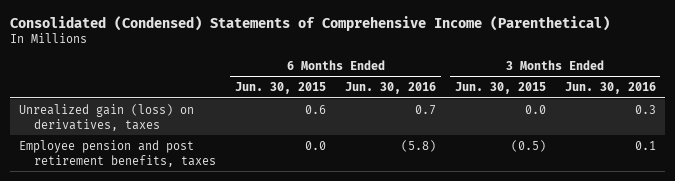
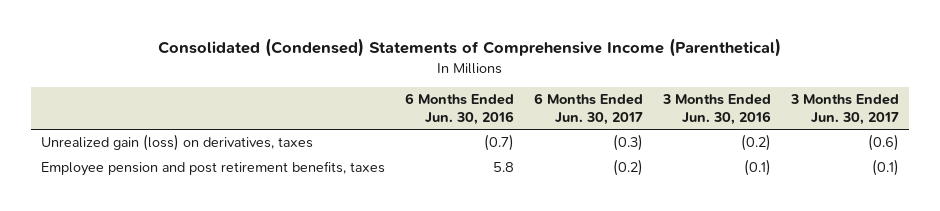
- | 6 Months Ended Jun. 30, 2015 | 6 Months Ended Jun. 30, 2016 | 3 Months Ended Jun. 30, 2015 | 3 Months Ended Jun. 30, 2016
+ | 6 Months Ended Jun. 30, 2016 | 6 Months Ended Jun. 30, 2017 | 3 Months Ended Jun. 30, 2016 | 3 Months Ended Jun. 30, 2017
- Unrealized gain (loss) on derivatives, taxes | 0.6 | 0.7 | 0.0 | 0.3
- Employee pension and post retirement benefits, taxes | 0.0 | (5.8) | (0.5) | 0.1
+ Unrealized gain (loss) on derivatives, taxes | (0.7) | (0.3) | (0.2) | (0.6)
+ Employee pension and post retirement benefits, taxes | 5.8 | (0.2) | (0.1) | (0.1)

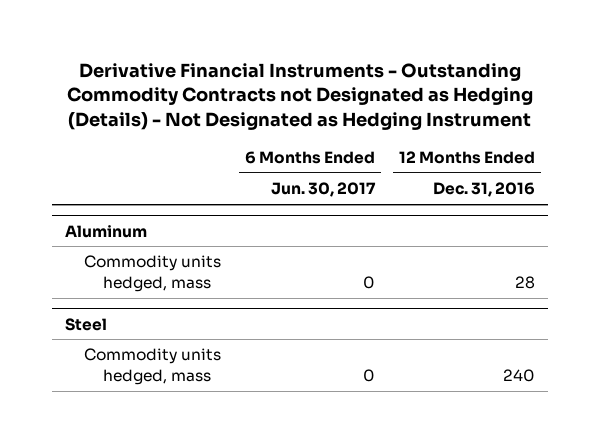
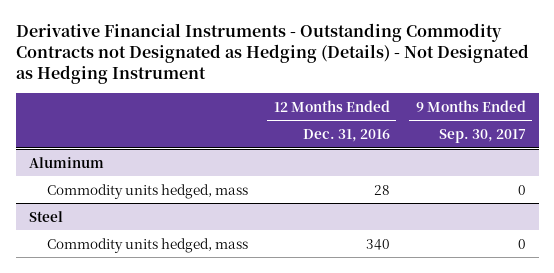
- | 6 Months Ended Jun. 30, 2017 | 12 Months Ended Dec. 31, 2016
+ | 12 Months Ended Dec. 31, 2016 | 9 Months Ended Sep. 30, 2017
@ Steel
- Commodity units hedged, mass | 0 | 240
+ Commodity units hedged, mass | 340 | 0

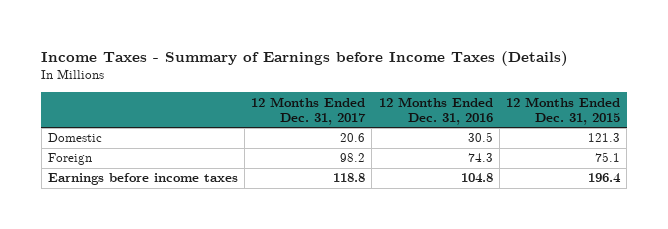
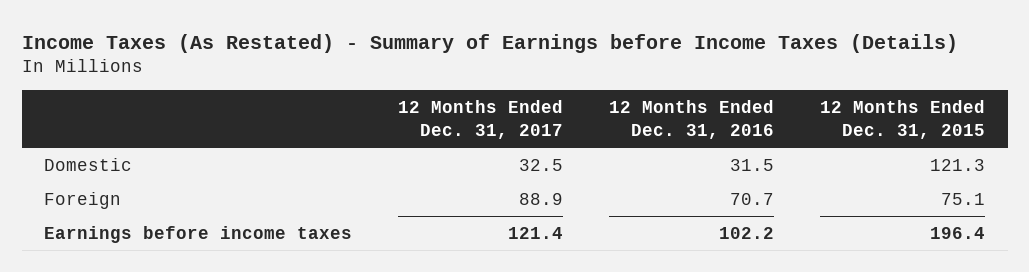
- Income Taxes - Summary of Earnings before Income Taxes (Details)
+ Income Taxes (As Restated) - Summary of Earnings before Income Taxes (Details)
- Domestic | 20.6 | 30.5 | 121.3
- Foreign | 98.2 | 74.3 | 75.1
- Earnings before income taxes | 118.8 | 104.8 | 196.4
+ Domestic | 32.5 | 31.5 | 121.3
+ Foreign | 88.9 | 70.7 | 75.1
+ Earnings before income taxes | 121.4 | 102.2 | 196.4

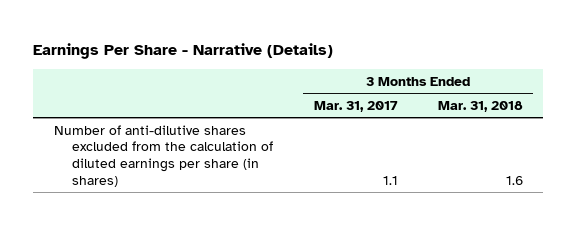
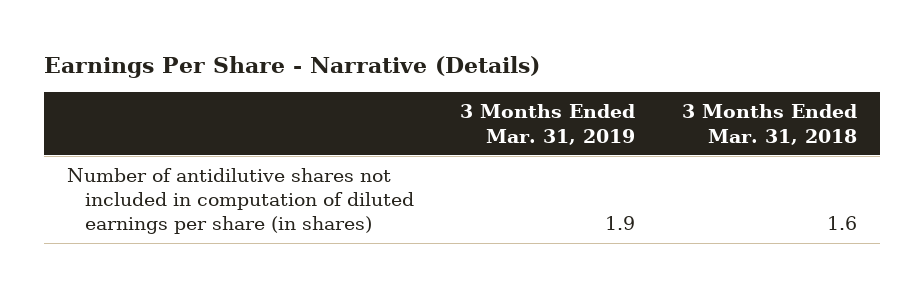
- | 3 Months Ended Mar. 31, 2017 | 3 Months Ended Mar. 31, 2018
+ | 3 Months Ended Mar. 31, 2019 | 3 Months Ended Mar. 31, 2018
- Number of anti-dilutive shares excluded from the calculation of diluted earnings per share (in shares) | 1.1 | 1.6
+ Number of antidilutive shares not included in computation of diluted earnings per share (in shares) | 1.9 | 1.6

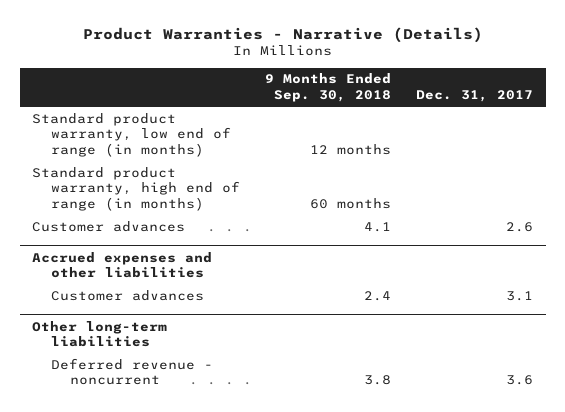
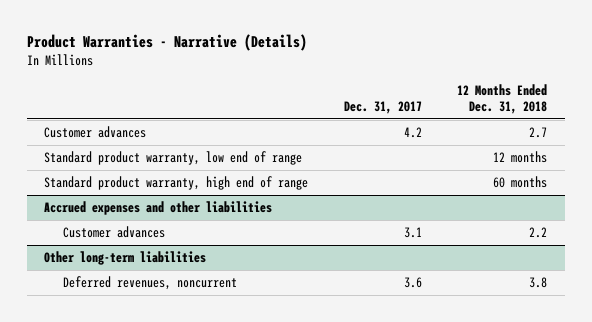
- | 9 Months Ended Sep. 30, 2018 | Dec. 31, 2017
+ | Dec. 31, 2017 | 12 Months Ended Dec. 31, 2018
- Standard product warranty, low end of range (in months) | 12 months |
- Standard product warranty, high end of range (in months) | 60 months |
- Customer advances | 4.1 | 2.6
+ Customer advances | 4.2 | 2.7
+ Standard product warranty, low end of range | | 12 months
+ Standard product warranty, high end of range | | 60 months
@ Other long-term liabilities
- Deferred revenue - noncurrent | 3.8 | 3.6
+ Deferred revenues, noncurrent | 3.6 | 3.8

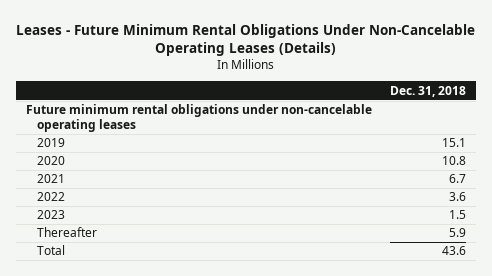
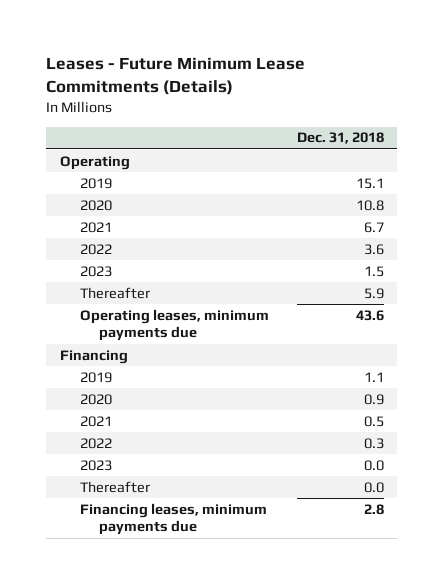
- Leases - Future Minimum Rental Obligations Under Non-Cancelable Operating Leases (Details)
+ Leases - Future Minimum Lease Commitments (Details)
- Future minimum rental obligations under non-cancelable operating leases
+ Operating
- Total | 43.6
+ Operating leases, minimum payments due | 43.6
+ Financing
+ 2019 | 1.1
+ 2020 | 0.9
+ 2021 | 0.5
+ 2022 | 0.3
+ 2023 | 0.0
+ Thereafter | 0.0
+ Financing leases, minimum payments due | 2.8

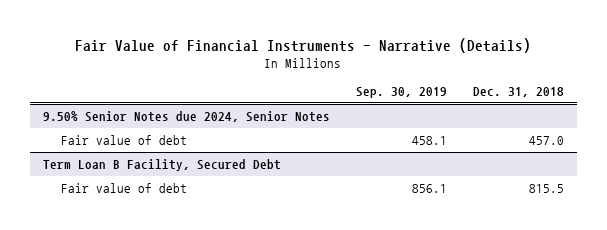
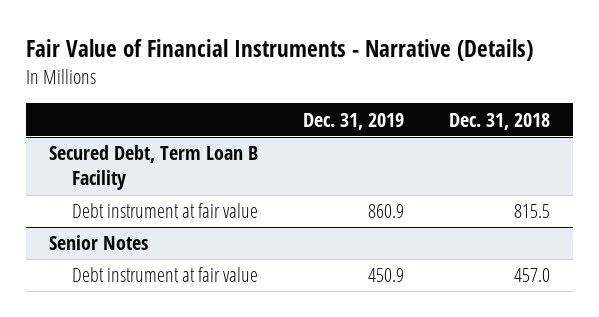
- | Sep. 30, 2019 | Dec. 31, 2018
+ | Dec. 31, 2019 | Dec. 31, 2018
- 9.50% Senior Notes due 2024, Senior Notes
- Fair value of debt | 458.1 | 457.0
- Term Loan B Facility, Secured Debt
- Fair value of debt | 856.1 | 815.5
+ Secured Debt, Term Loan B Facility
+ Debt instrument at fair value | 860.9 | 815.5
+ Senior Notes
+ Debt instrument at fair value | 450.9 | 457.0

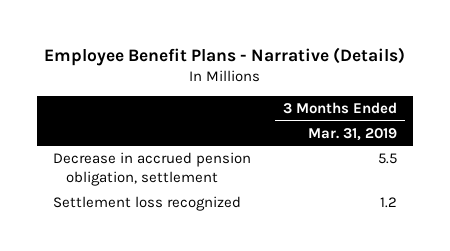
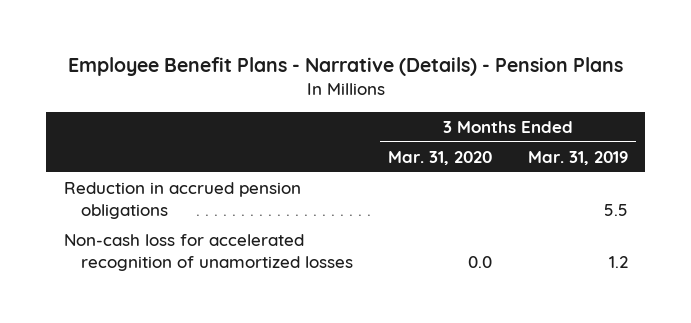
- Employee Benefit Plans - Narrative (Details)
+ Employee Benefit Plans - Narrative (Details) - Pension Plans
- | 3 Months Ended Mar. 31, 2019
+ | 3 Months Ended Mar. 31, 2020 | 3 Months Ended Mar. 31, 2019
- Decrease in accrued pension obligation, settlement | 5.5
- Settlement loss recognized | 1.2
+ Reduction in accrued pension obligations | | 5.5
+ Non-cash loss for accelerated recognition of unamortized losses | 0.0 | 1.2

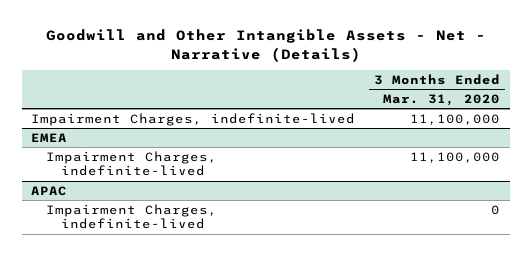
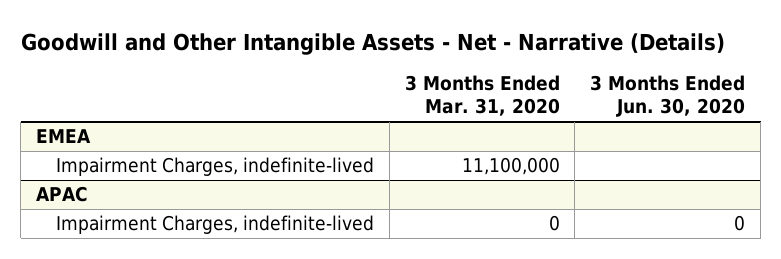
- | 3 Months Ended Mar. 31, 2020
+ | 3 Months Ended Mar. 31, 2020 | 3 Months Ended Jun. 30, 2020
- Impairment Charges, indefinite-lived | 11,100,000

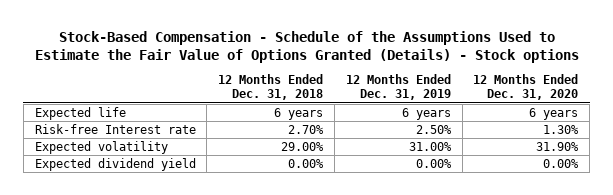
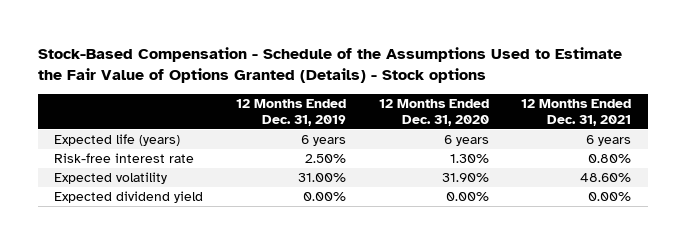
- | 12 Months Ended Dec. 31, 2018 | 12 Months Ended Dec. 31, 2019 | 12 Months Ended Dec. 31, 2020
+ | 12 Months Ended Dec. 31, 2019 | 12 Months Ended Dec. 31, 2020 | 12 Months Ended Dec. 31, 2021
- Expected life | 6 years | 6 years | 6 years
- Risk-free Interest rate | 2.70% | 2.50% | 1.30%
+ Expected life (years) | 6 years | 6 years | 6 years
+ Risk-free interest rate | 2.50% | 1.30% | 0.80%

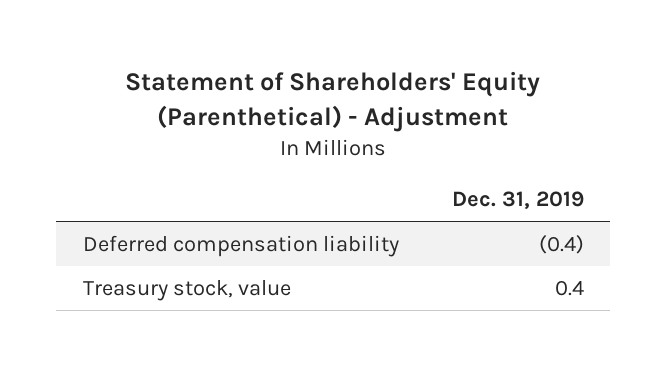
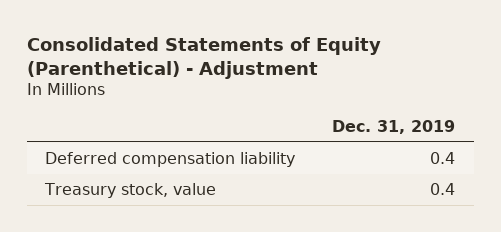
- Statement of Shareholders' Equity (Parenthetical) - Adjustment
+ Consolidated Statements of Equity (Parenthetical) - Adjustment
- Deferred compensation liability | (0.4)
+ Deferred compensation liability | 0.4

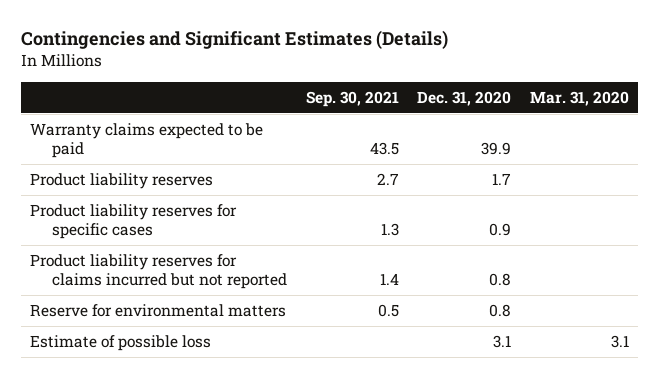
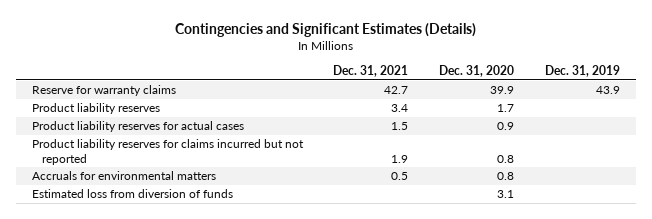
- | Sep. 30, 2021 | Dec. 31, 2020 | Mar. 31, 2020
+ | Dec. 31, 2021 | Dec. 31, 2020 | Dec. 31, 2019
- Warranty claims expected to be paid | 43.5 | 39.9 |
+ Reserve for warranty claims | 42.7 | 39.9 | 43.9
- Product liability reserves for specific cases | 1.3 | 0.9 |
+ Product liability reserves for actual cases | 1.5 | 0.9 |
- Reserve for environmental matters | 0.5 | 0.8 |
- Estimate of possible loss | | 3.1 | 3.1
+ Accruals for environmental matters | 0.5 | 0.8 |
+ Estimated loss from diversion of funds | | 3.1 |

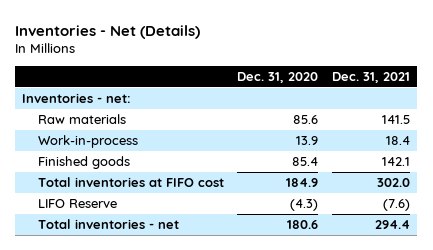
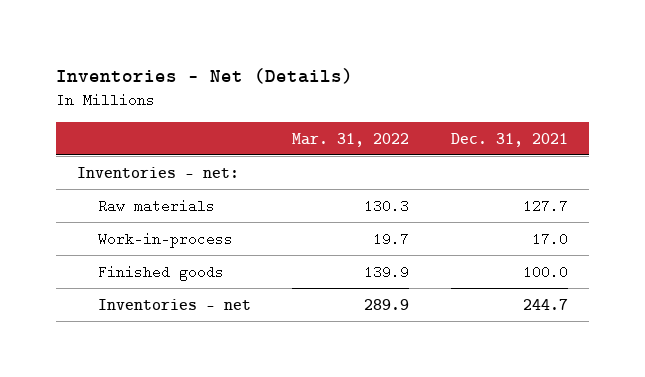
- | Dec. 31, 2020 | Dec. 31, 2021
+ | Mar. 31, 2022 | Dec. 31, 2021
- Raw materials | 85.6 | 141.5
- Work-in-process | 13.9 | 18.4
- Finished goods | 85.4 | 142.1
- Total inventories at FIFO cost | 184.9 | 302.0
- LIFO Reserve | (4.3) | (7.6)
- Total inventories - net | 180.6 | 294.4
+ Raw materials | 130.3 | 127.7
+ Work-in-process | 19.7 | 17.0
+ Finished goods | 139.9 | 100.0
+ Inventories - net | 289.9 | 244.7

